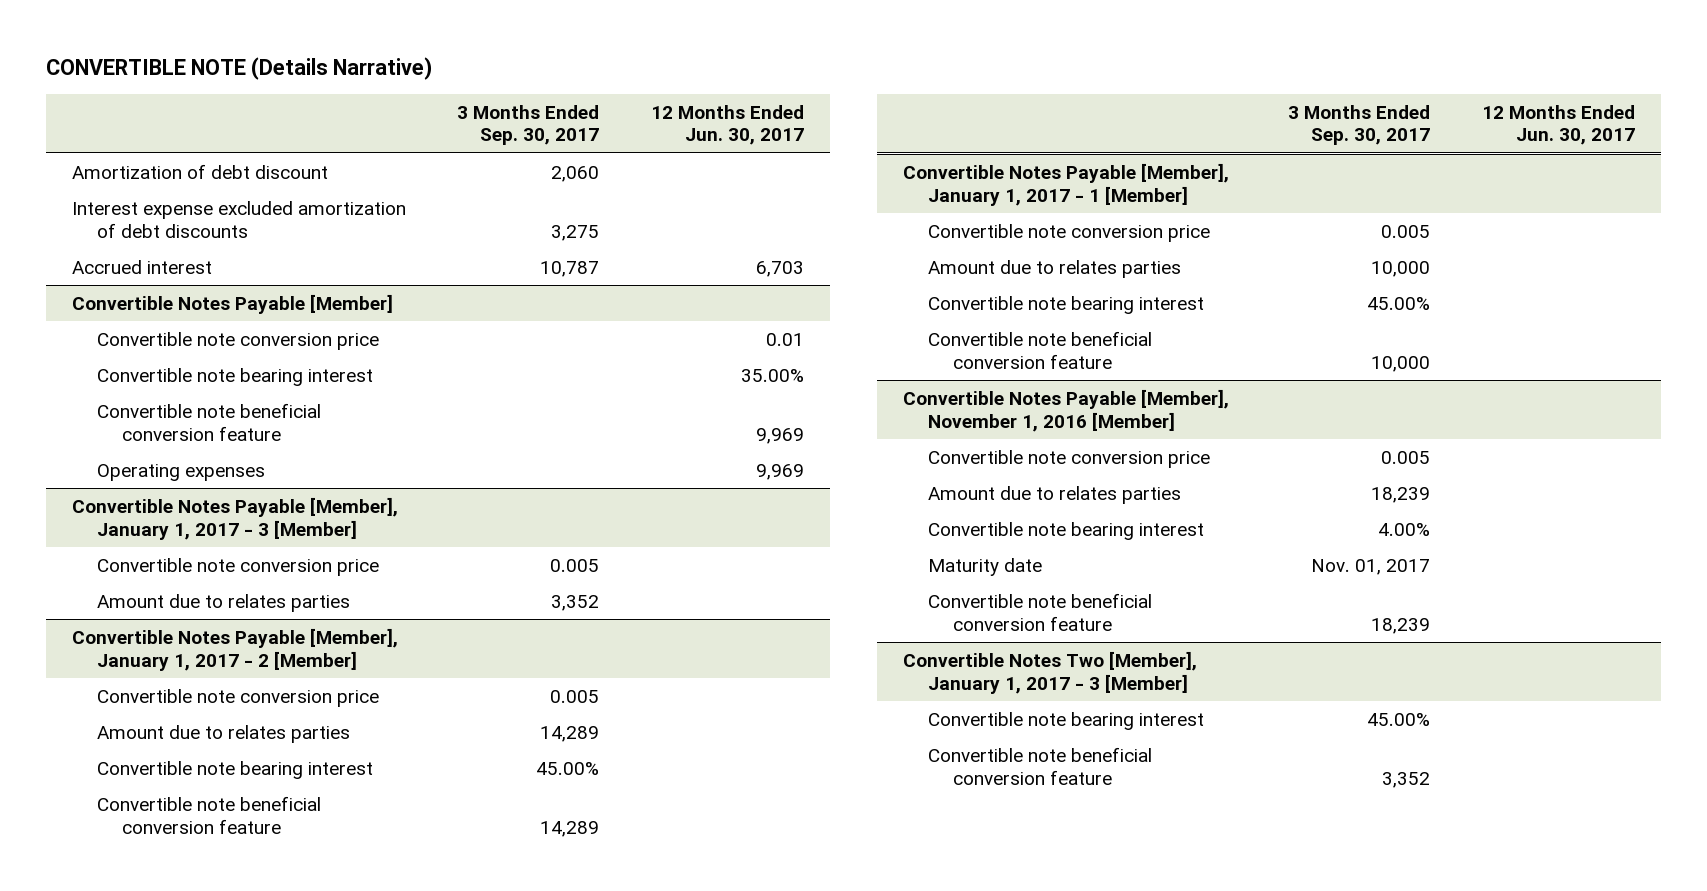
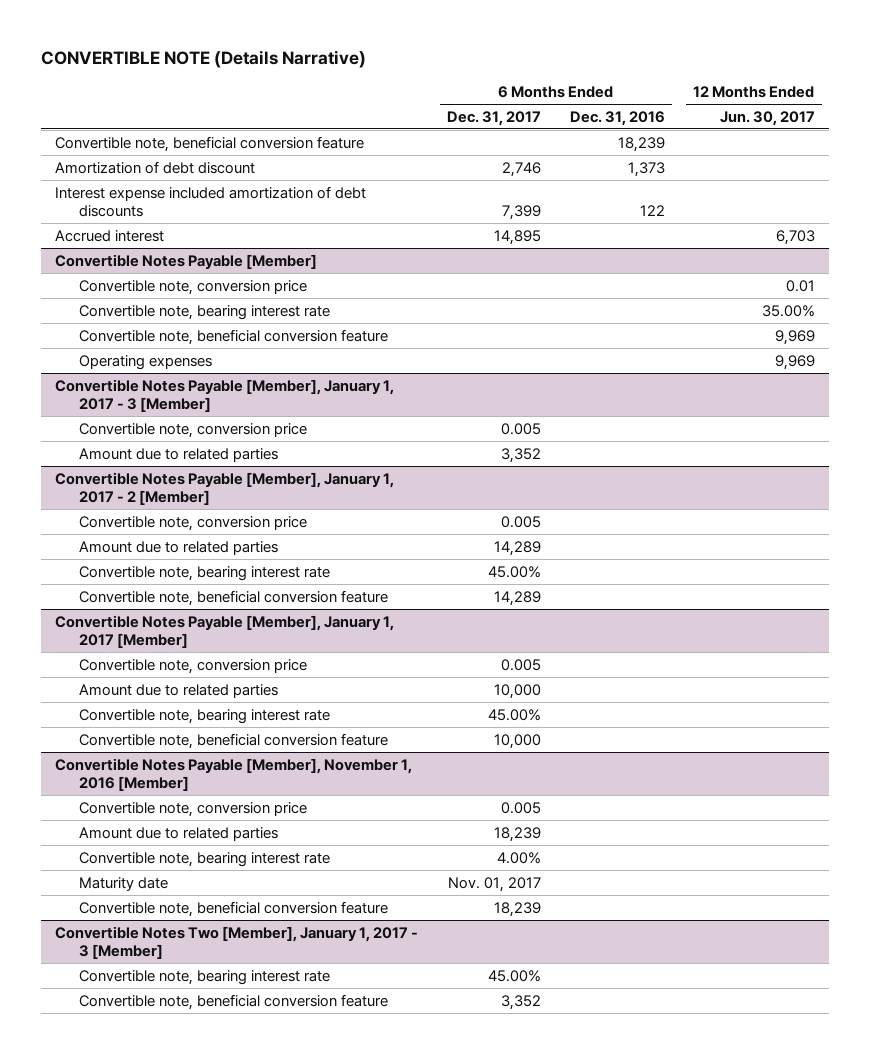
- | 3 Months Ended Sep. 30, 2017 | 12 Months Ended Jun. 30, 2017
+ | 6 Months Ended Dec. 31, 2017 | 6 Months Ended Dec. 31, 2016 | 12 Months Ended Jun. 30, 2017
+ Convertible note, beneficial conversion feature | | 18,239 |
- Interest expense excluded amortization of debt discounts | 3,275 |
+ Interest expense included amortization of debt discounts | 7,399 | 122 |
@ Convertible Notes Payable [Member]
- Convertible note conversion price | | 0.01
- Convertible note bearing interest | | 35.00%
- Convertible note beneficial conversion feature | | 9,969
+ Convertible note, conversion price | | | 0.01
+ Convertible note, bearing interest rate | | | 35.00%
+ Convertible note, beneficial conversion feature | | | 9,969
@ Convertible Notes Payable [Member], January 1, 2017 - 3 [Member]
- Convertible note conversion price | 0.005 |
- Amount due to relates parties | 3,352 |
+ Convertible note, conversion price | 0.005 | |
+ Amount due to related parties | 3,352 | |
@ Convertible Notes Payable [Member], January 1, 2017 - 2 [Member]
- Convertible note conversion price | 0.005 |
- Amount due to relates parties | 14,289 |
- Convertible note bearing interest | 45.00% |
- Convertible note beneficial conversion feature | 14,289 |
- Convertible Notes Payable [Member], January 1, 2017 - 1 [Member]
- Convertible note conversion price | 0.005 |
- Amount due to relates parties | 10,000 |
- Convertible note bearing interest | 45.00% |
- Convertible note beneficial conversion feature | 10,000 |
@ Convertible Notes Payable [Member], January 1, 2017 - 2 [Member]
+ Convertible note, conversion price | 0.005 | |
+ Amount due to related parties | 14,289 | |
+ Convertible note, bearing interest rate | 45.00% | |
+ Convertible note, beneficial conversion feature | 14,289 | |
+ Convertible Notes Payable [Member], January 1, 2017 [Member]
+ Convertible note, conversion price | 0.005 | |
+ Amount due to related parties | 10,000 | |
+ Convertible note, bearing interest rate | 45.00% | |
+ Convertible note, beneficial conversion feature | 10,000 | |
@ Convertible Notes Payable [Member], November 1, 2016 [Member]
- Convertible note conversion price | 0.005 |
- Amount due to relates parties | 18,239 |
- Convertible note bearing interest | 4.00% |
+ Convertible note, conversion price | 0.005 | |
+ Amount due to related parties | 18,239 | |
+ Convertible note, bearing interest rate | 4.00% | |
- Convertible note beneficial conversion feature | 18,239 |
+ Convertible note, beneficial conversion feature | 18,239 | |
@ Convertible Notes Two [Member], January 1, 2017 - 3 [Member]
- Convertible note bearing interest | 45.00% |
- Convertible note beneficial conversion feature | 3,352 |
+ Convertible note, bearing interest rate | 45.00% | |
+ Convertible note, beneficial conversion feature | 3,352 | |

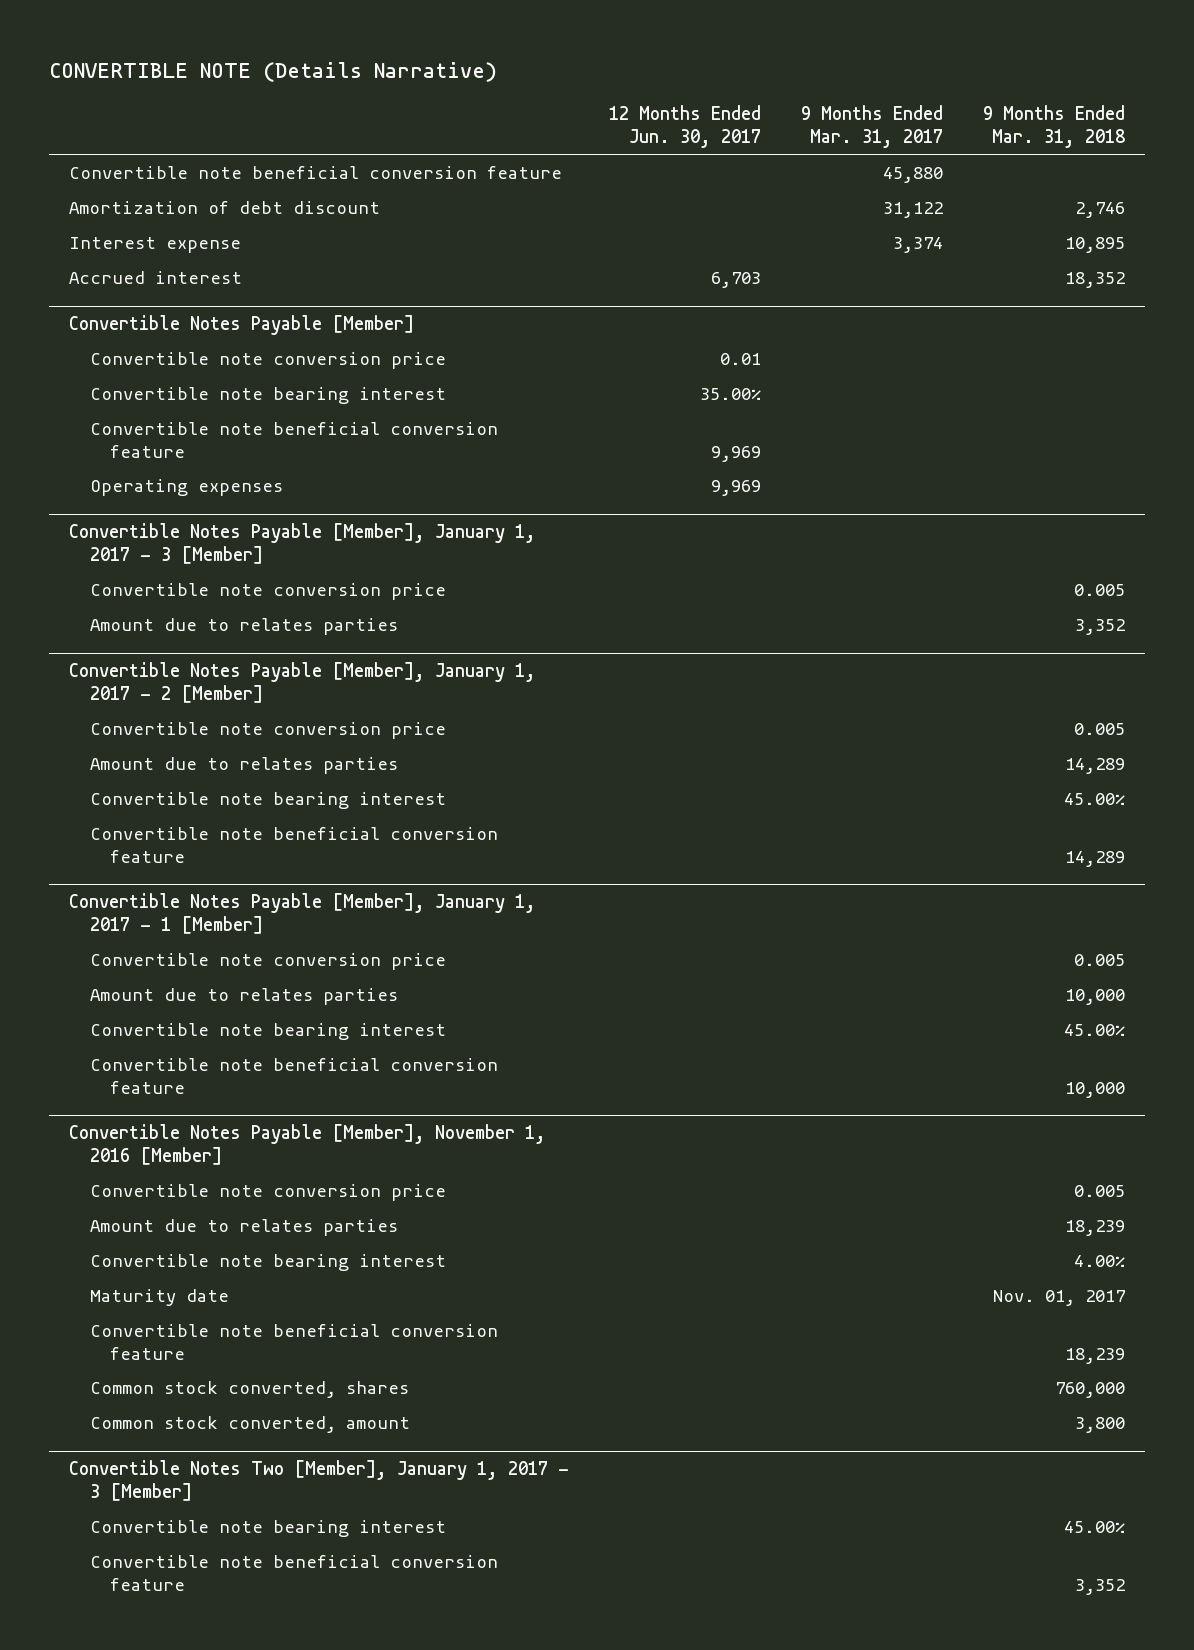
- | 6 Months Ended Dec. 31, 2017 | 6 Months Ended Dec. 31, 2016 | 12 Months Ended Jun. 30, 2017
+ | 12 Months Ended Jun. 30, 2017 | 9 Months Ended Mar. 31, 2017 | 9 Months Ended Mar. 31, 2018
- Convertible note, beneficial conversion feature | | 18,239 |
+ Convertible note beneficial conversion feature | | 45,880 |
- Interest expense included amortization of debt discounts | 7,399 | 122 |
+ Interest expense | | 3,374 | 10,895
@ Convertible Notes Payable [Member]
- Convertible note, conversion price | | | 0.01
- Convertible note, bearing interest rate | | | 35.00%
- Convertible note, beneficial conversion feature | | | 9,969
+ Convertible note conversion price | 0.01 | |
+ Convertible note bearing interest | 35.00% | |
+ Convertible note beneficial conversion feature | 9,969 | |
@ Convertible Notes Payable [Member], January 1, 2017 - 3 [Member]
- Convertible note, conversion price | 0.005 | |
- Amount due to related parties | 3,352 | |
+ Convertible note conversion price | | | 0.005
+ Amount due to relates parties | | | 3,352
@ Convertible Notes Payable [Member], January 1, 2017 - 2 [Member]
- Convertible note, conversion price | 0.005 | |
- Amount due to related parties | 14,289 | |
- Convertible note, bearing interest rate | 45.00% | |
- Convertible note, beneficial conversion feature | 14,289 | |
- Convertible Notes Payable [Member], January 1, 2017 [Member]
- Convertible note, conversion price | 0.005 | |
- Amount due to related parties | 10,000 | |
- Convertible note, bearing interest rate | 45.00% | |
- Convertible note, beneficial conversion feature | 10,000 | |
@ Convertible Notes Payable [Member], January 1, 2017 - 2 [Member]
+ Convertible note conversion price | | | 0.005
+ Amount due to relates parties | | | 14,289
+ Convertible note bearing interest | | | 45.00%
+ Convertible note beneficial conversion feature | | | 14,289
+ Convertible Notes Payable [Member], January 1, 2017 - 1 [Member]
+ Convertible note conversion price | | | 0.005
+ Amount due to relates parties | | | 10,000
+ Convertible note bearing interest | | | 45.00%
+ Convertible note beneficial conversion feature | | | 10,000
@ Convertible Notes Payable [Member], November 1, 2016 [Member]
- Convertible note, conversion price | 0.005 | |
- Amount due to related parties | 18,239 | |
- Convertible note, bearing interest rate | 4.00% | |
+ Convertible note conversion price | | | 0.005
+ Amount due to relates parties | | | 18,239
+ Convertible note bearing interest | | | 4.00%
- Convertible note, beneficial conversion feature | 18,239 | |
+ Convertible note beneficial conversion feature | | | 18,239
+ Common stock converted, shares | | | 760,000
+ Common stock converted, amount | | | 3,800
@ Convertible Notes Two [Member], January 1, 2017 - 3 [Member]
- Convertible note, bearing interest rate | 45.00% | |
- Convertible note, beneficial conversion feature | 3,352 | |
+ Convertible note bearing interest | | | 45.00%
+ Convertible note beneficial conversion feature | | | 3,352

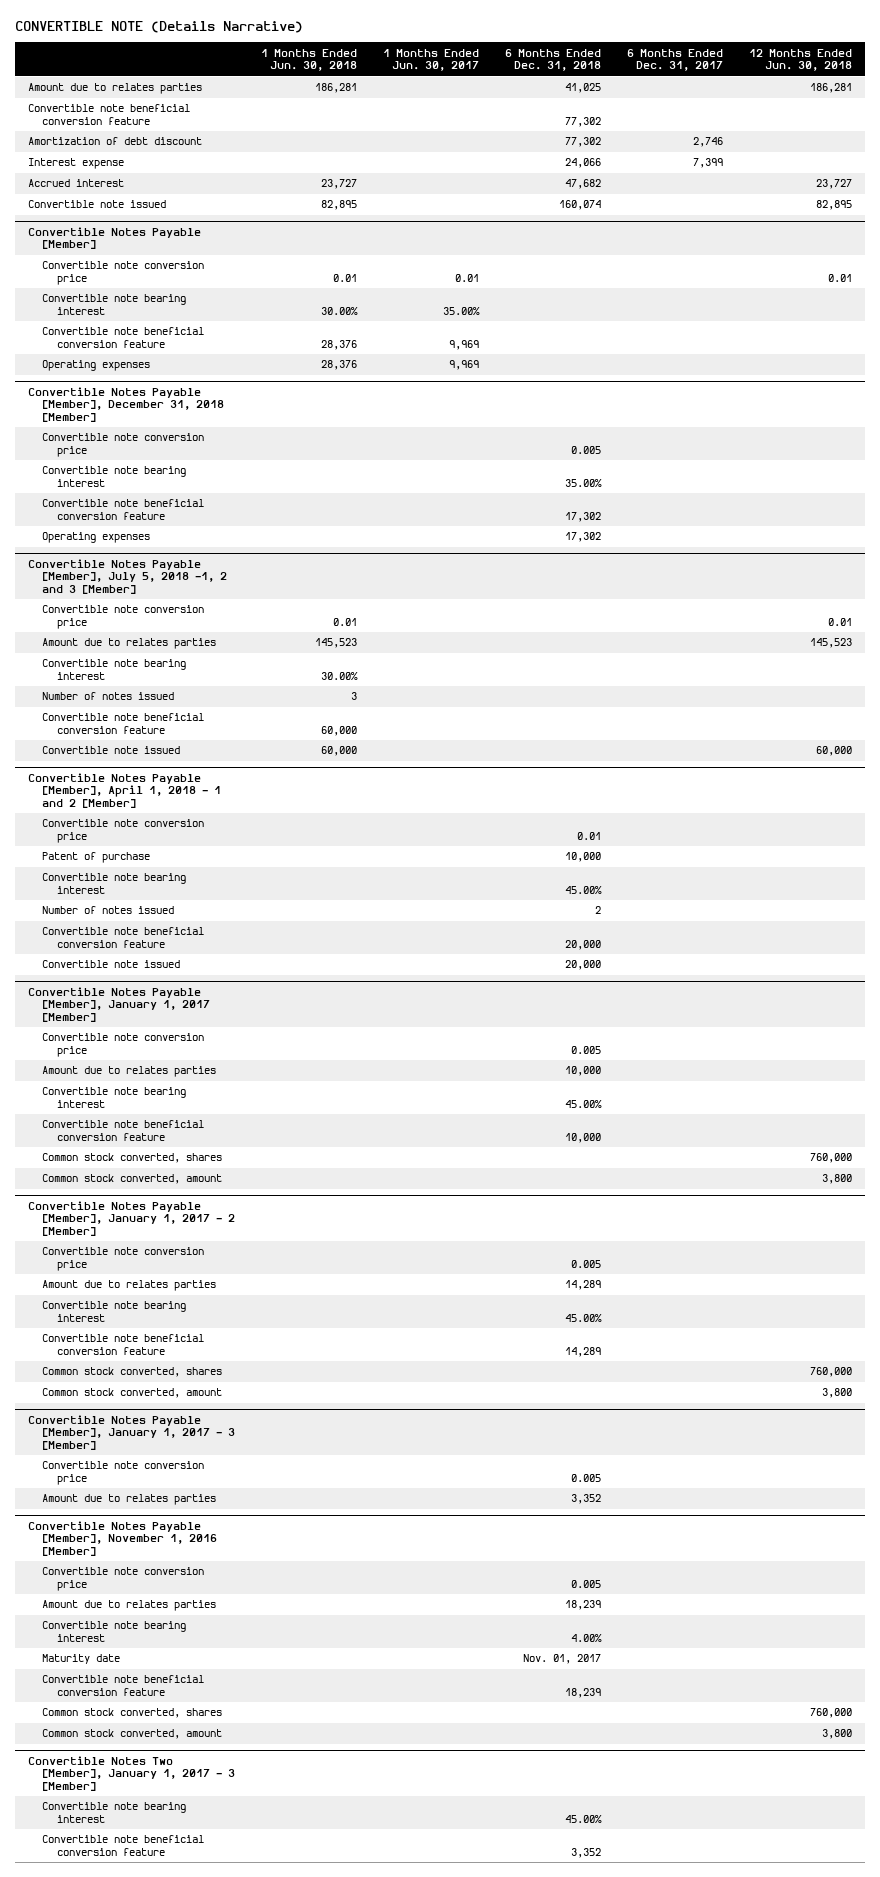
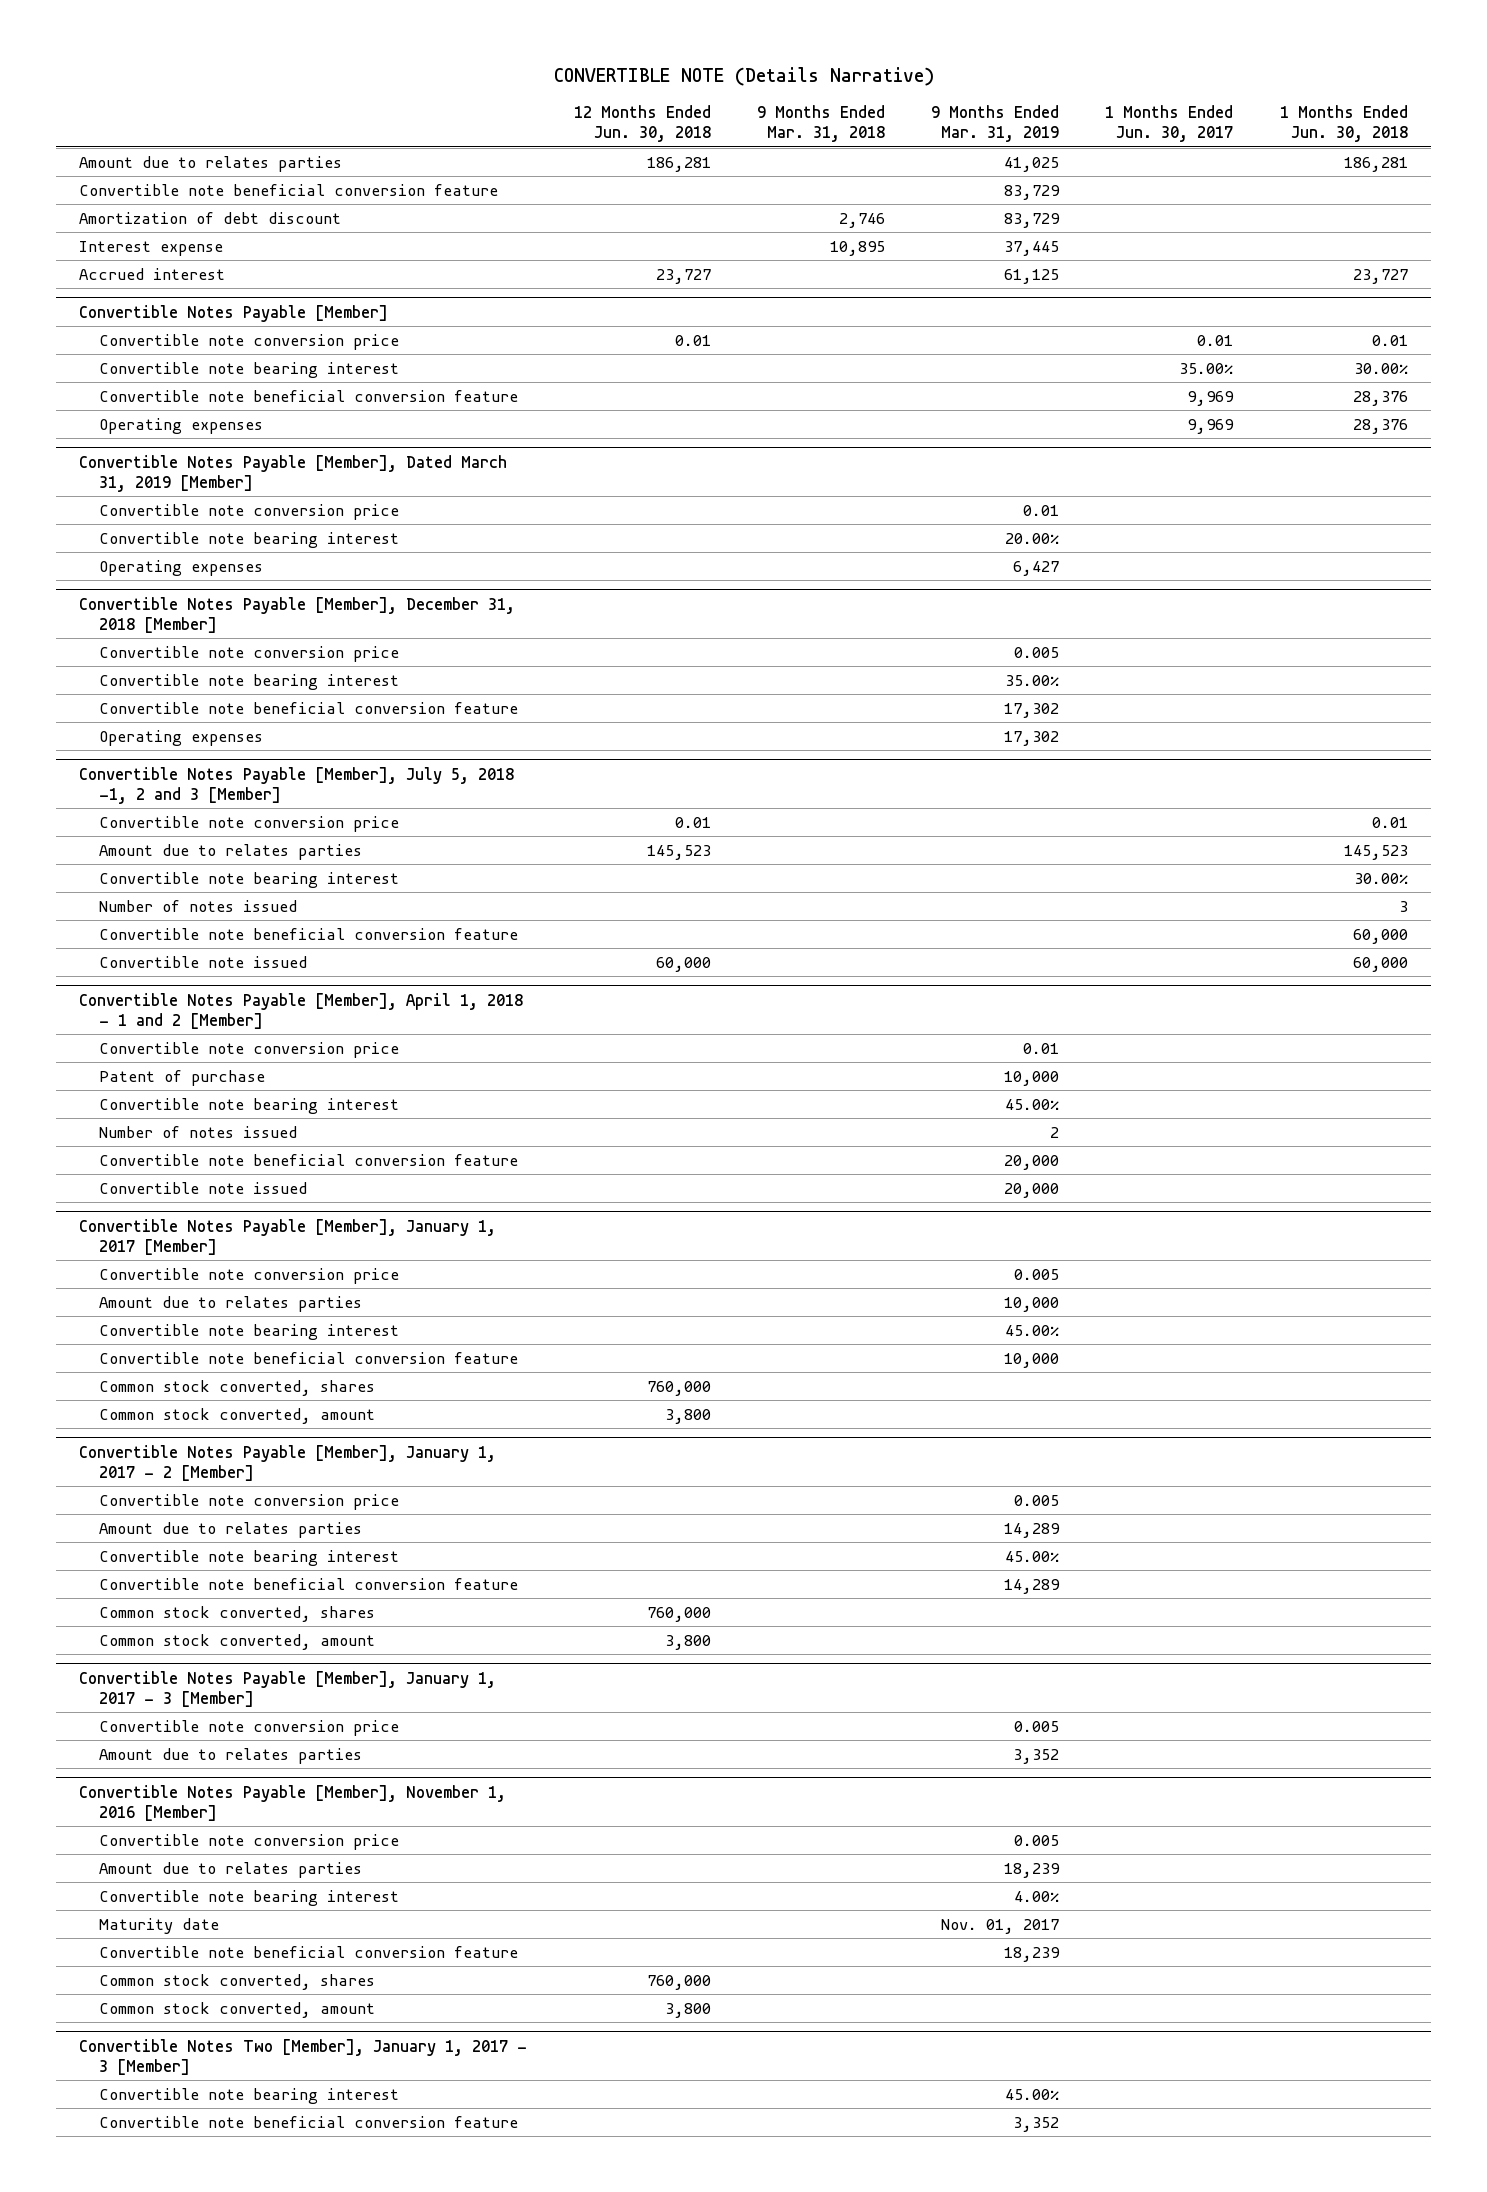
- | 1 Months Ended Jun. 30, 2018 | 1 Months Ended Jun. 30, 2017 | 6 Months Ended Dec. 31, 2018 | 6 Months Ended Dec. 31, 2017 | 12 Months Ended Jun. 30, 2018
+ | 12 Months Ended Jun. 30, 2018 | 9 Months Ended Mar. 31, 2018 | 9 Months Ended Mar. 31, 2019 | 1 Months Ended Jun. 30, 2017 | 1 Months Ended Jun. 30, 2018
- Convertible note issued | 82,895 | | 160,074 | | 82,895
+ Convertible Notes Payable [Member], Dated March 31, 2019 [Member]
+ Convertible note conversion price | | | 0.01 | |
+ Convertible note bearing interest | | | 20.00% | |
+ Operating expenses | | | 6,427 | |

